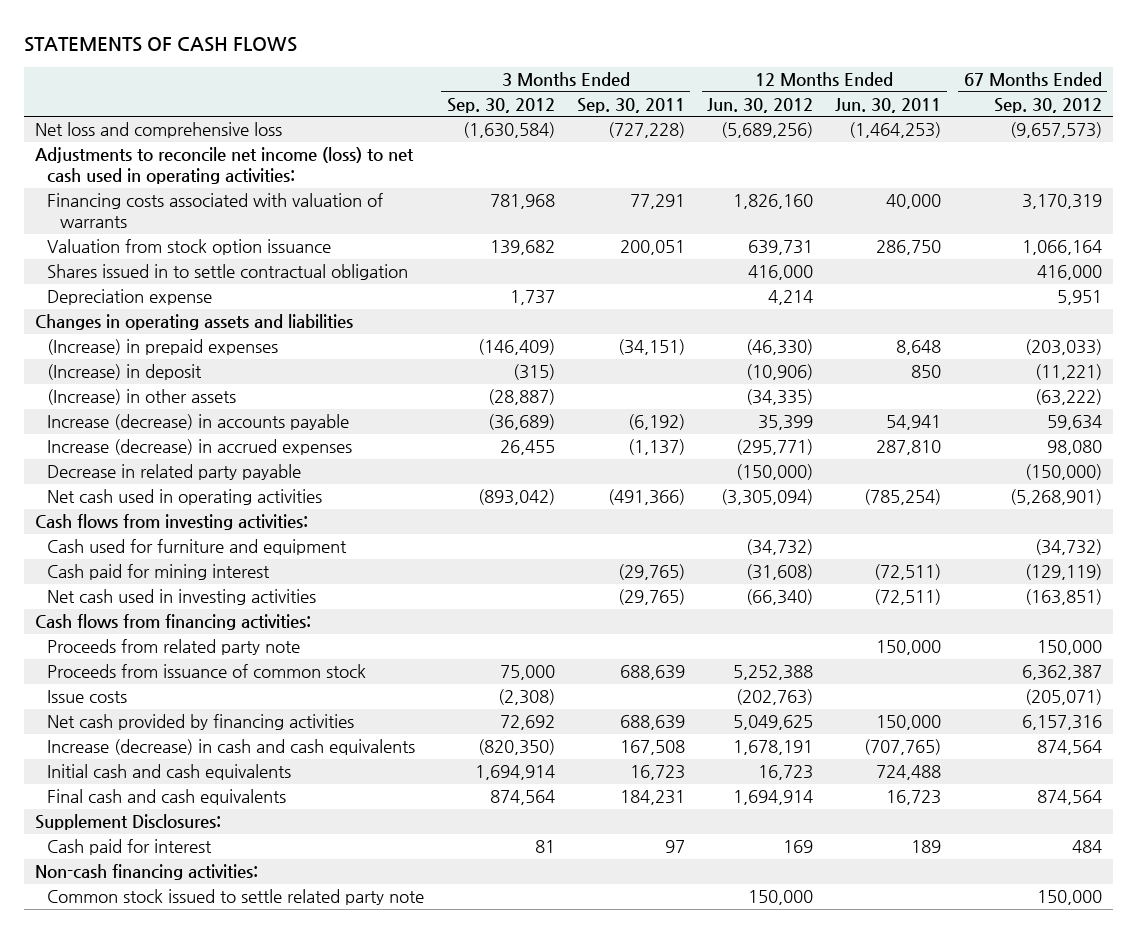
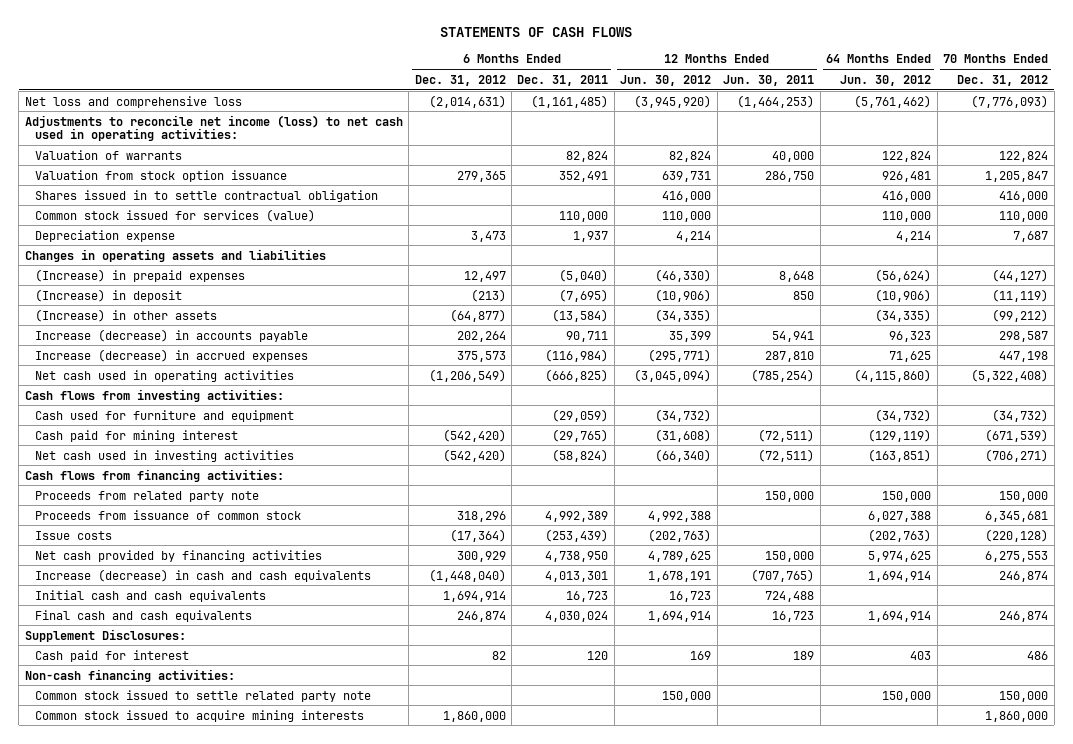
- | 3 Months Ended Sep. 30, 2012 | 3 Months Ended Sep. 30, 2011 | 12 Months Ended Jun. 30, 2012 | 12 Months Ended Jun. 30, 2011 | 67 Months Ended Sep. 30, 2012
+ | 6 Months Ended Dec. 31, 2012 | 6 Months Ended Dec. 31, 2011 | 12 Months Ended Jun. 30, 2012 | 12 Months Ended Jun. 30, 2011 | 64 Months Ended Jun. 30, 2012 | 70 Months Ended Dec. 31, 2012
- Net loss and comprehensive loss | (1,630,584) | (727,228) | (5,689,256) | (1,464,253) | (9,657,573)
+ Net loss and comprehensive loss | (2,014,631) | (1,161,485) | (3,945,920) | (1,464,253) | (5,761,462) | (7,776,093)
- Financing costs associated with valuation of warrants | 781,968 | 77,291 | 1,826,160 | 40,000 | 3,170,319
+ Valuation of warrants | | 82,824 | 82,824 | 40,000 | 122,824 | 122,824
+ Common stock issued for services (value) | | 110,000 | 110,000 | | 110,000 | 110,000
- Decrease in related party payable | | | (150,000) | | (150,000)
- Net cash used in operating activities | (893,042) | (491,366) | (3,305,094) | (785,254) | (5,268,901)
+ Net cash used in operating activities | (1,206,549) | (666,825) | (3,045,094) | (785,254) | (4,115,860) | (5,322,408)
- Proceeds from issuance of common stock | 75,000 | 688,639 | 5,252,388 | | 6,362,387
+ Proceeds from issuance of common stock | 318,296 | 4,992,389 | 4,992,388 | | 6,027,388 | 6,345,681
- Net cash provided by financing activities | 72,692 | 688,639 | 5,049,625 | 150,000 | 6,157,316
+ Net cash provided by financing activities | 300,929 | 4,738,950 | 4,789,625 | 150,000 | 5,974,625 | 6,275,553
+ Common stock issued to acquire mining interests | 1,860,000 | | | | | 1,860,000

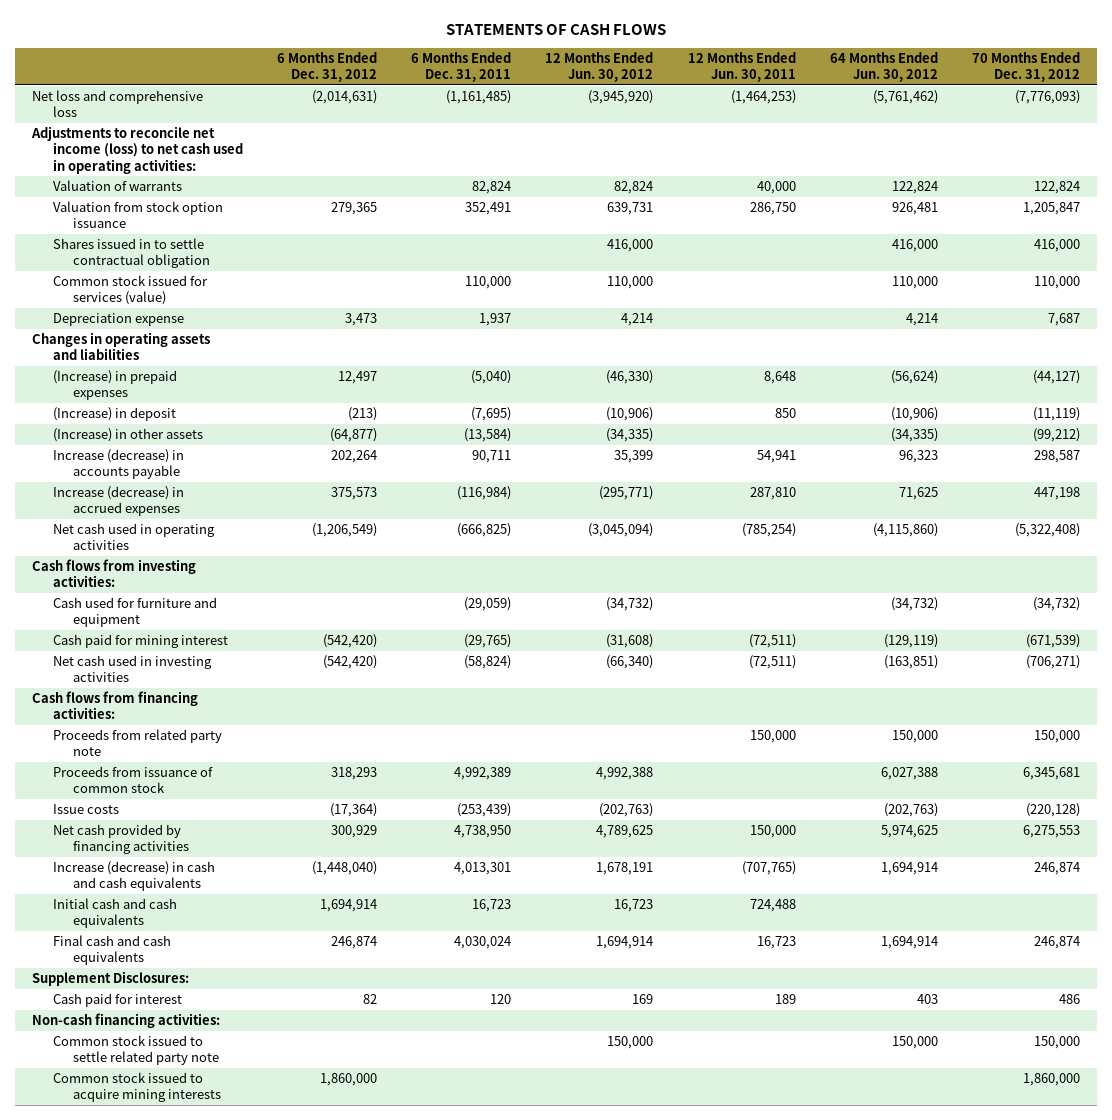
- Proceeds from issuance of common stock | 318,296 | 4,992,389 | 4,992,388 | | 6,027,388 | 6,345,681
+ Proceeds from issuance of common stock | 318,293 | 4,992,389 | 4,992,388 | | 6,027,388 | 6,345,681

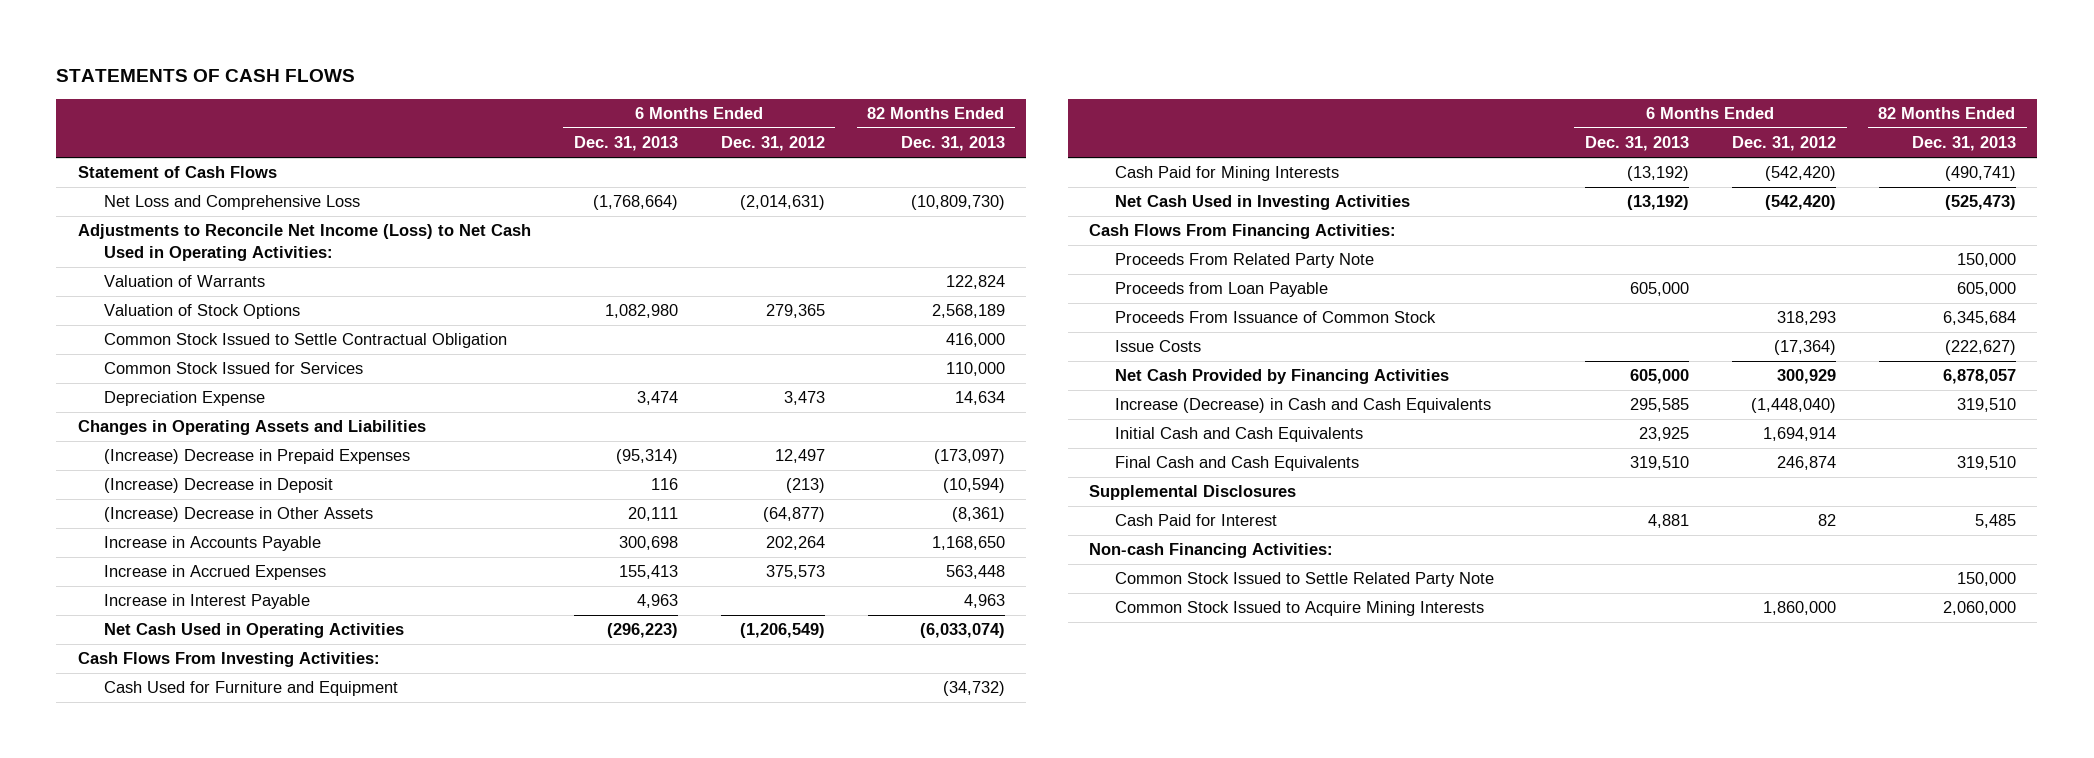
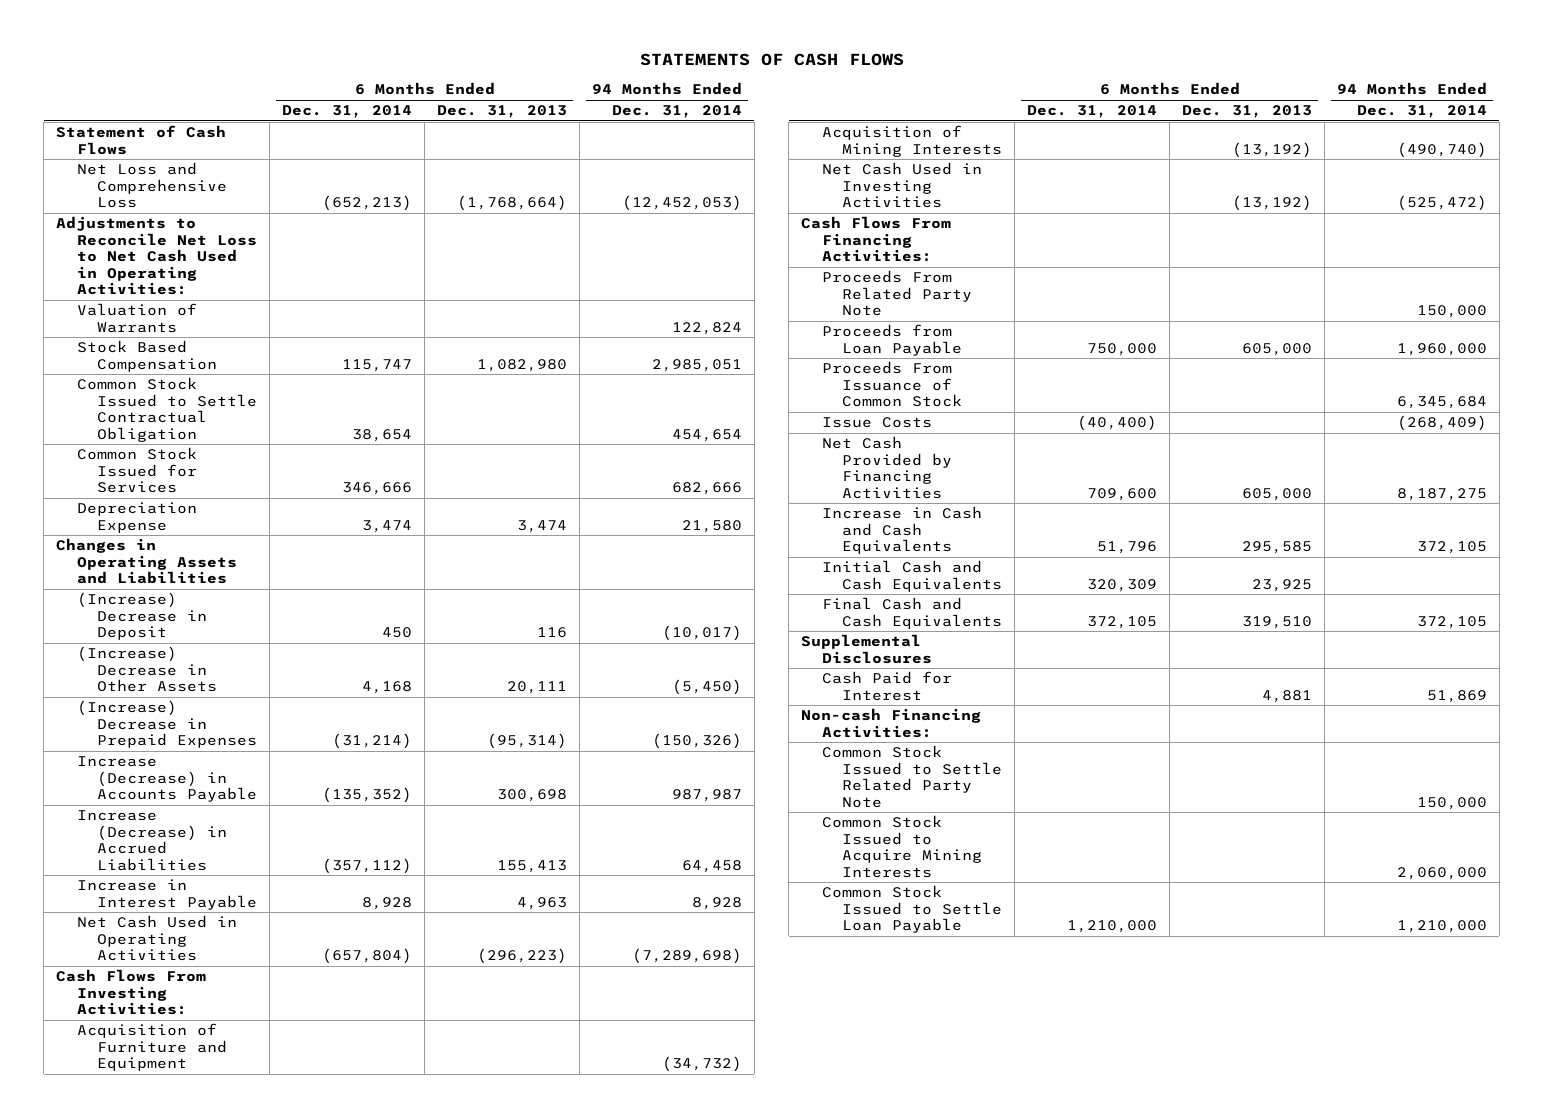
- | 6 Months Ended Dec. 31, 2013 | 6 Months Ended Dec. 31, 2012 | 82 Months Ended Dec. 31, 2013
+ | 6 Months Ended Dec. 31, 2014 | 6 Months Ended Dec. 31, 2013 | 94 Months Ended Dec. 31, 2014
- Adjustments to Reconcile Net Income (Loss) to Net Cash Used in Operating Activities:
+ Adjustments to Reconcile Net Loss to Net Cash Used in Operating Activities:
- Valuation of Stock Options | 1,082,980 | 279,365 | 2,568,189
+ Stock Based Compensation | 115,747 | 1,082,980 | 2,985,051
- Increase in Accounts Payable | 300,698 | 202,264 | 1,168,650
- Increase in Accrued Expenses | 155,413 | 375,573 | 563,448
moved down: (Increase) Decrease in Prepaid Expenses | (31,214) | (95,314) | (150,326)
+ Increase (Decrease) in Accounts Payable | (135,352) | 300,698 | 987,987
+ Increase (Decrease) in Accrued Liabilities | (357,112) | 155,413 | 64,458
- Cash Used for Furniture and Equipment | | | (34,732)
- Cash Paid for Mining Interests | (13,192) | (542,420) | (490,741)
+ Acquisition of Furniture and Equipment | | | (34,732)
+ Acquisition of Mining Interests | | (13,192) | (490,740)
- Increase (Decrease) in Cash and Cash Equivalents | 295,585 | (1,448,040) | 319,510
+ Increase in Cash and Cash Equivalents | 51,796 | 295,585 | 372,105
+ Common Stock Issued to Settle Loan Payable | 1,210,000 | | 1,210,000

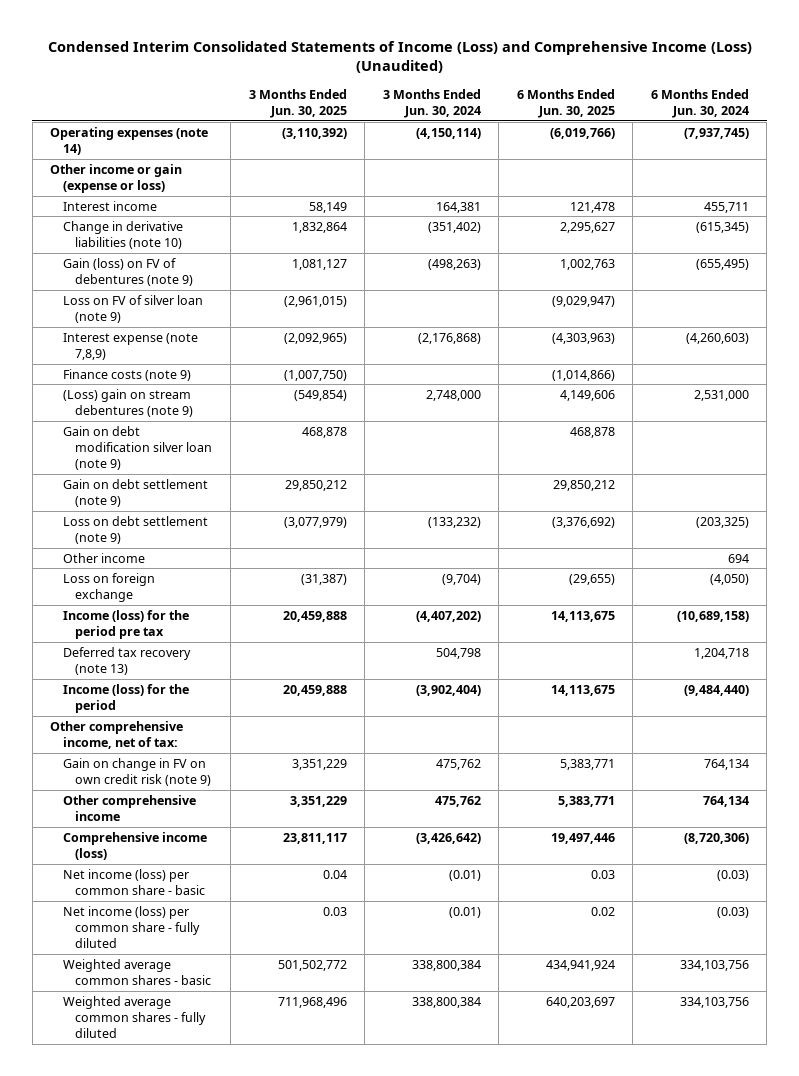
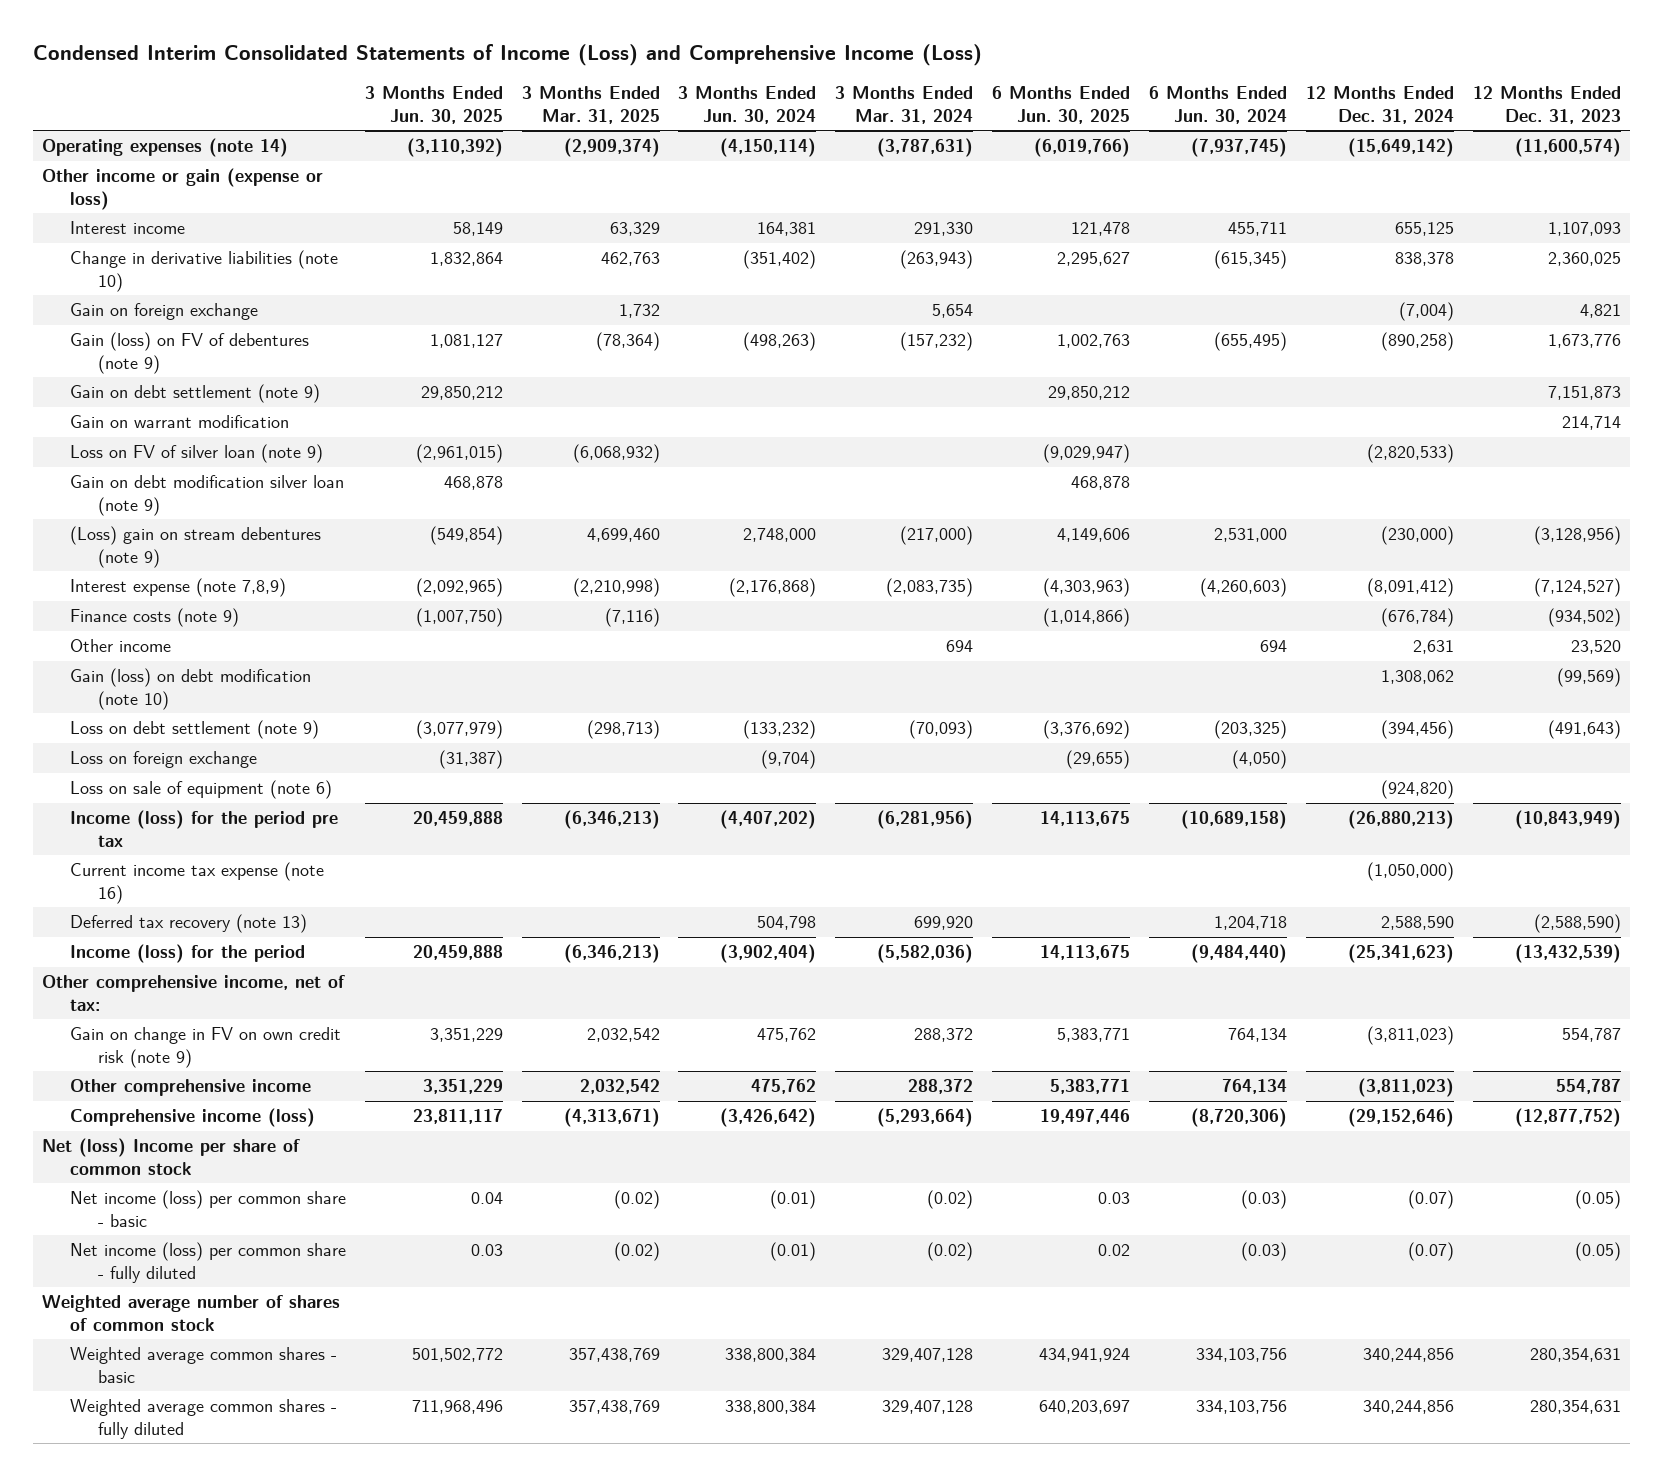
- Condensed Interim Consolidated Statements of Income (Loss) and Comprehensive Income (Loss) (Unaudited)
+ Condensed Interim Consolidated Statements of Income (Loss) and Comprehensive Income (Loss)
- | 3 Months Ended Jun. 30, 2025 | 3 Months Ended Jun. 30, 2024 | 6 Months Ended Jun. 30, 2025 | 6 Months Ended Jun. 30, 2024
+ | 3 Months Ended Jun. 30, 2025 | 3 Months Ended Mar. 31, 2025 | 3 Months Ended Jun. 30, 2024 | 3 Months Ended Mar. 31, 2024 | 6 Months Ended Jun. 30, 2025 | 6 Months Ended Jun. 30, 2024 | 12 Months Ended Dec. 31, 2024 | 12 Months Ended Dec. 31, 2023
+ Gain on foreign exchange | | 1,732 | | 5,654 | | | (7,004) | 4,821
moved up: Gain on debt settlement (note 9) | 29,850,212 | | | | 29,850,212 | | | 7,151,873
+ Gain on warrant modification | | | | | | | | 214,714
moved up: Gain on debt modification silver loan (note 9) | 468,878 | | | | 468,878 | | |
moved up: (Loss) gain on stream debentures (note 9) | (549,854) | 4,699,460 | 2,748,000 | (217,000) | 4,149,606 | 2,531,000 | (230,000) | (3,128,956)
+ Gain (loss) on debt modification (note 10) | | | | | | | 1,308,062 | (99,569)
moved down: Loss on debt settlement (note 9) | (3,077,979) | (298,713) | (133,232) | (70,093) | (3,376,692) | (203,325) | (394,456) | (491,643)
+ Loss on sale of equipment (note 6) | | | | | | | (924,820) |
+ Current income tax expense (note 16) | | | | | | | (1,050,000) |
+ Net (loss) Income per share of common stock
+ Weighted average number of shares of common stock

